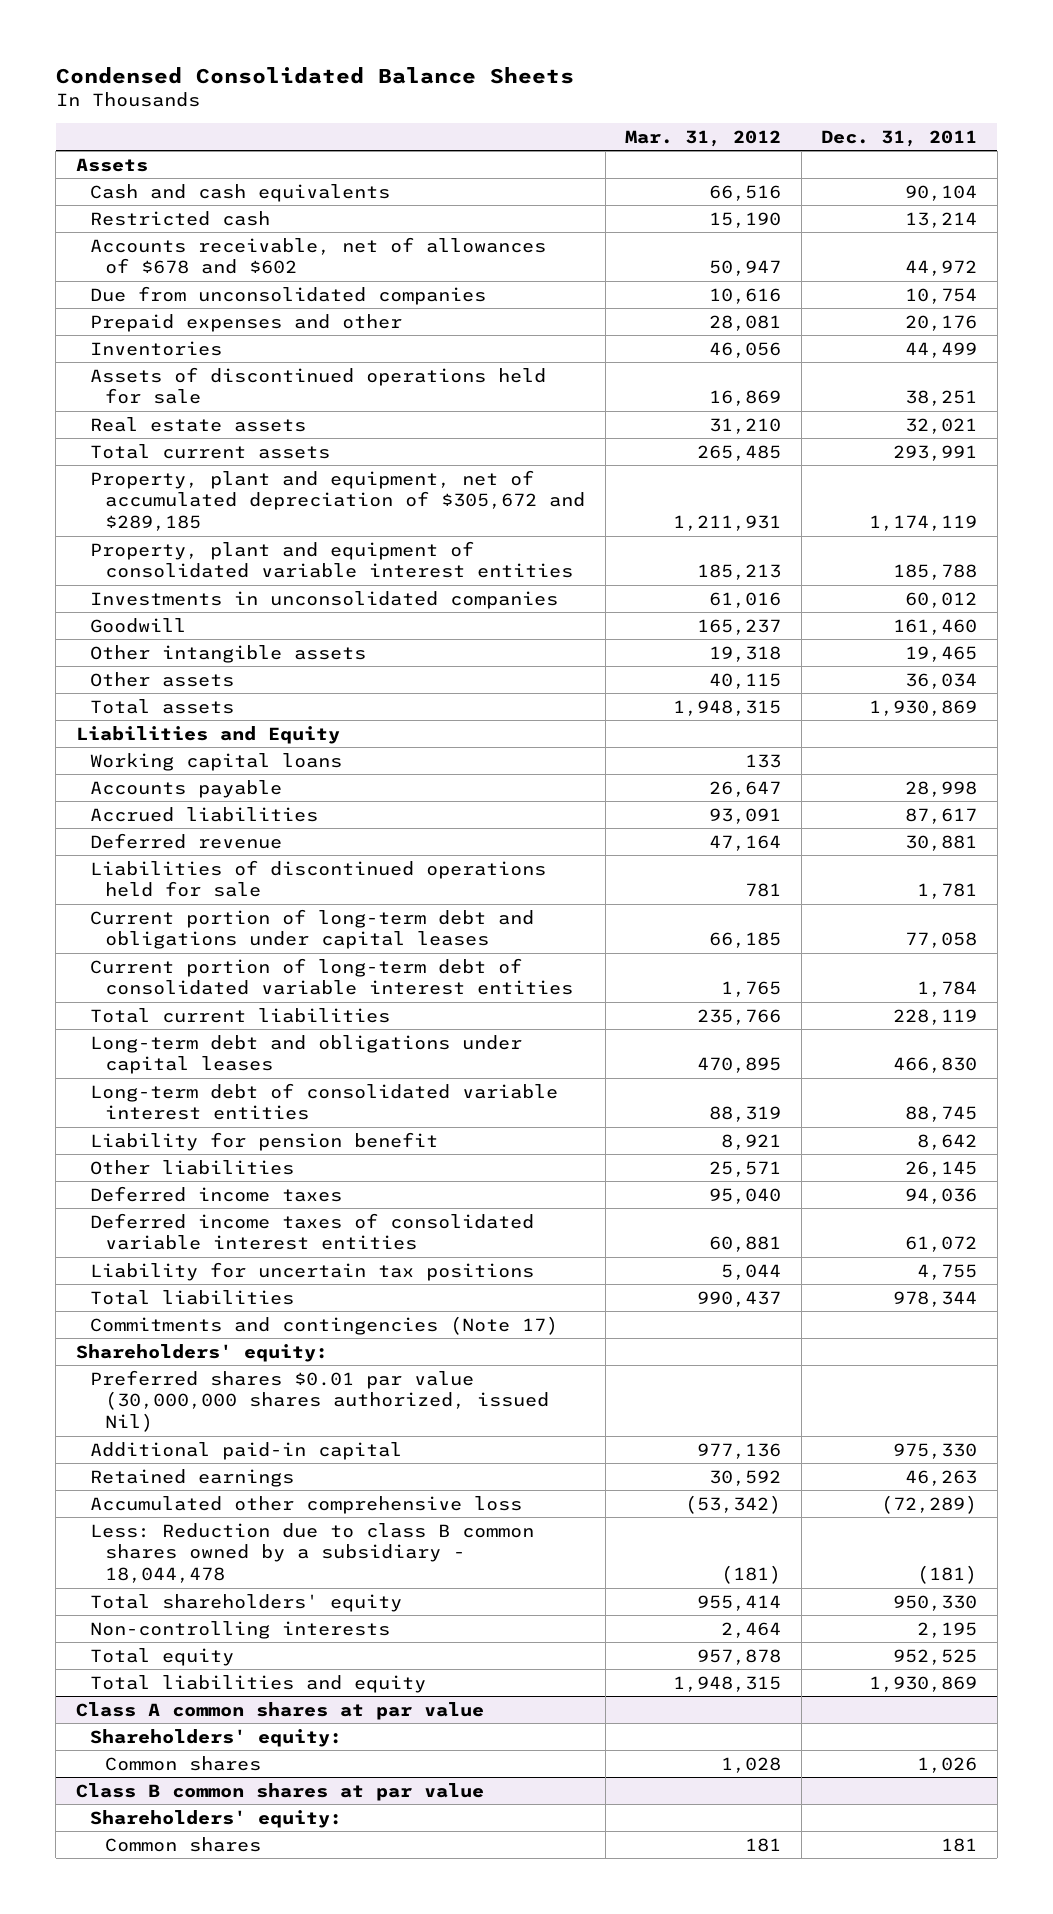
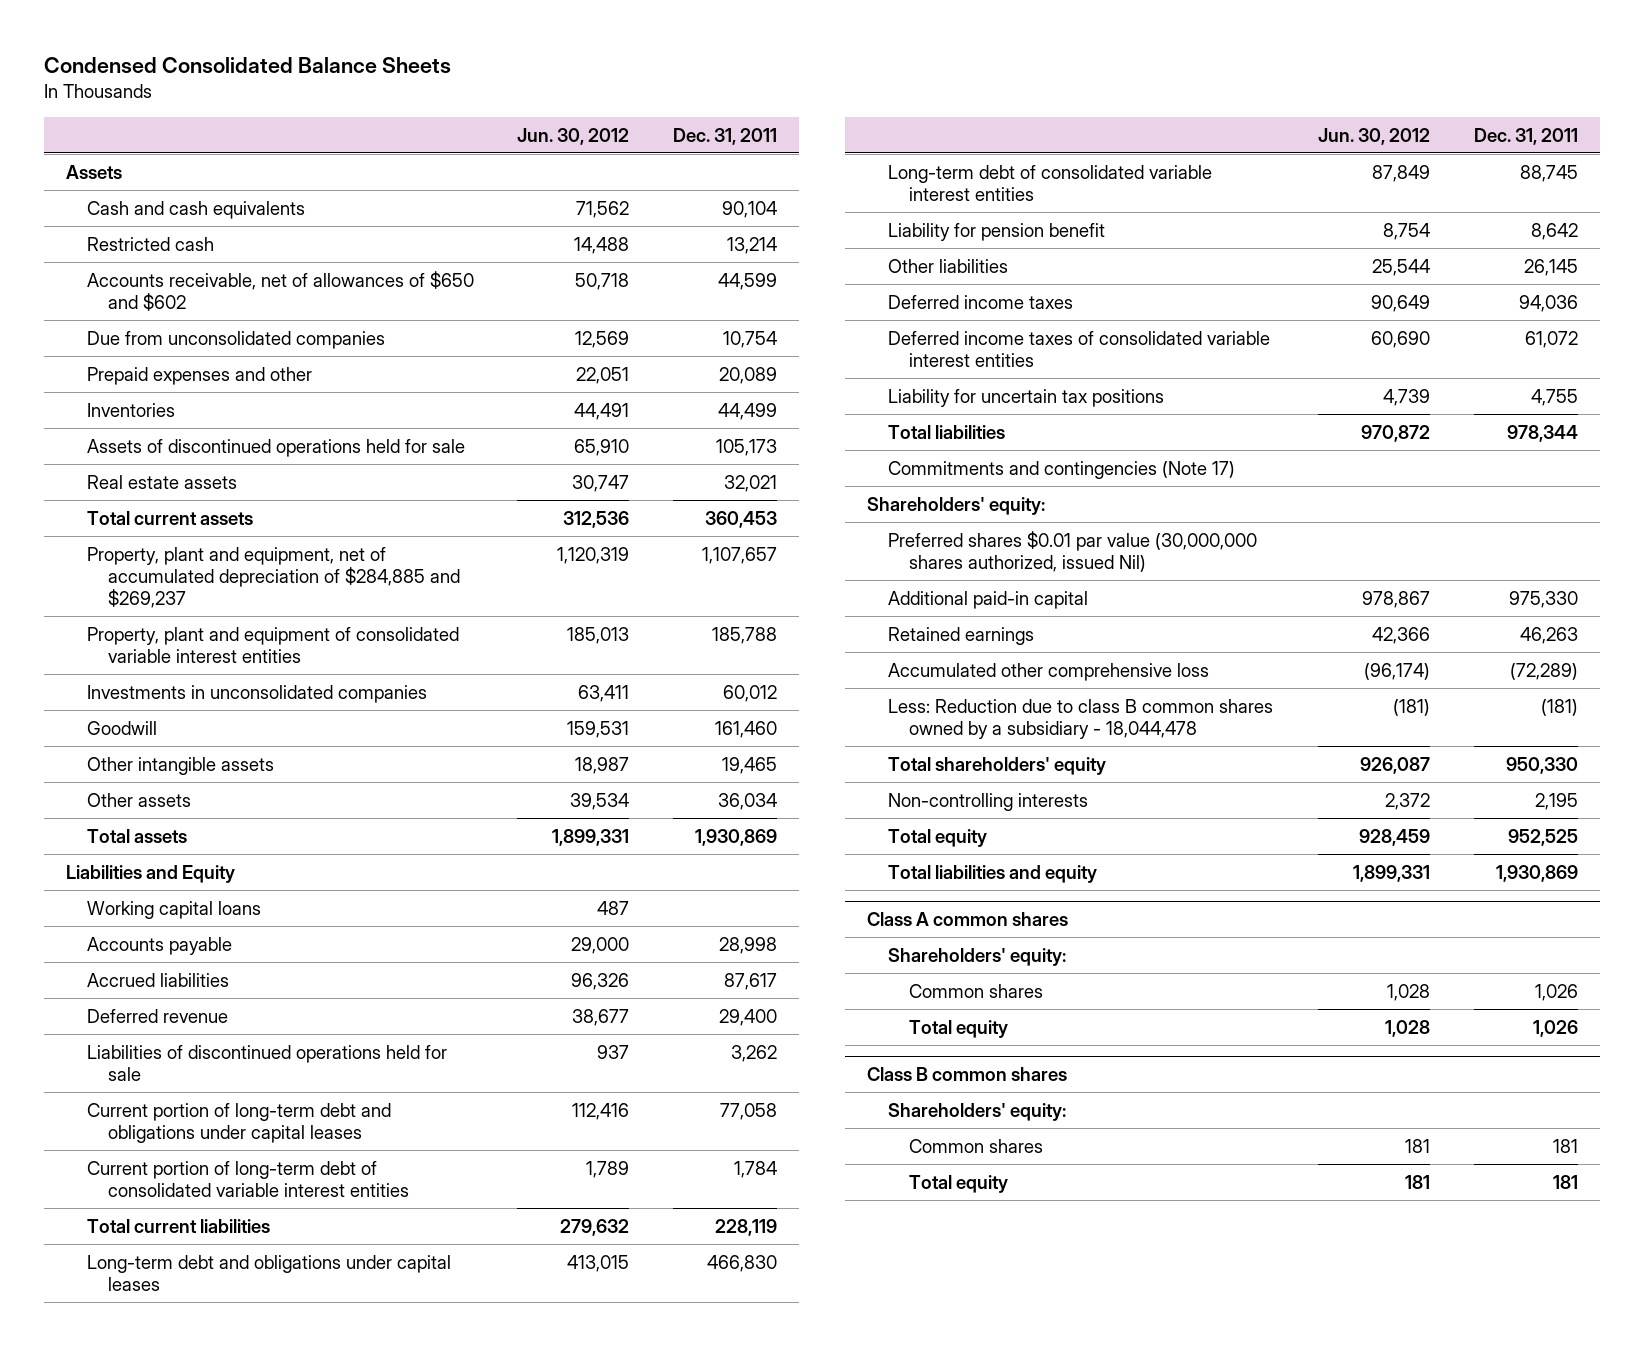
- | Mar. 31, 2012 | Dec. 31, 2011
+ | Jun. 30, 2012 | Dec. 31, 2011
- Accounts receivable, net of allowances of $678 and $602 | 50,947 | 44,972
+ Accounts receivable, net of allowances of $650 and $602 | 50,718 | 44,599
- Prepaid expenses and other | 28,081 | 20,176
+ Prepaid expenses and other | 22,051 | 20,089
- Assets of discontinued operations held for sale | 16,869 | 38,251
+ Assets of discontinued operations held for sale | 65,910 | 105,173
- Total current assets | 265,485 | 293,991
- Property, plant and equipment, net of accumulated depreciation of $305,672 and $289,185 | 1,211,931 | 1,174,119
+ Total current assets | 312,536 | 360,453
+ Property, plant and equipment, net of accumulated depreciation of $284,885 and $269,237 | 1,120,319 | 1,107,657
- Deferred revenue | 47,164 | 30,881
- Liabilities of discontinued operations held for sale | 781 | 1,781
+ Deferred revenue | 38,677 | 29,400
+ Liabilities of discontinued operations held for sale | 937 | 3,262
- Class A common shares at par value
+ Class A common shares
- Class B common shares at par value
+ Total equity | 1,028 | 1,026
+ Class B common shares
+ Total equity | 181 | 181

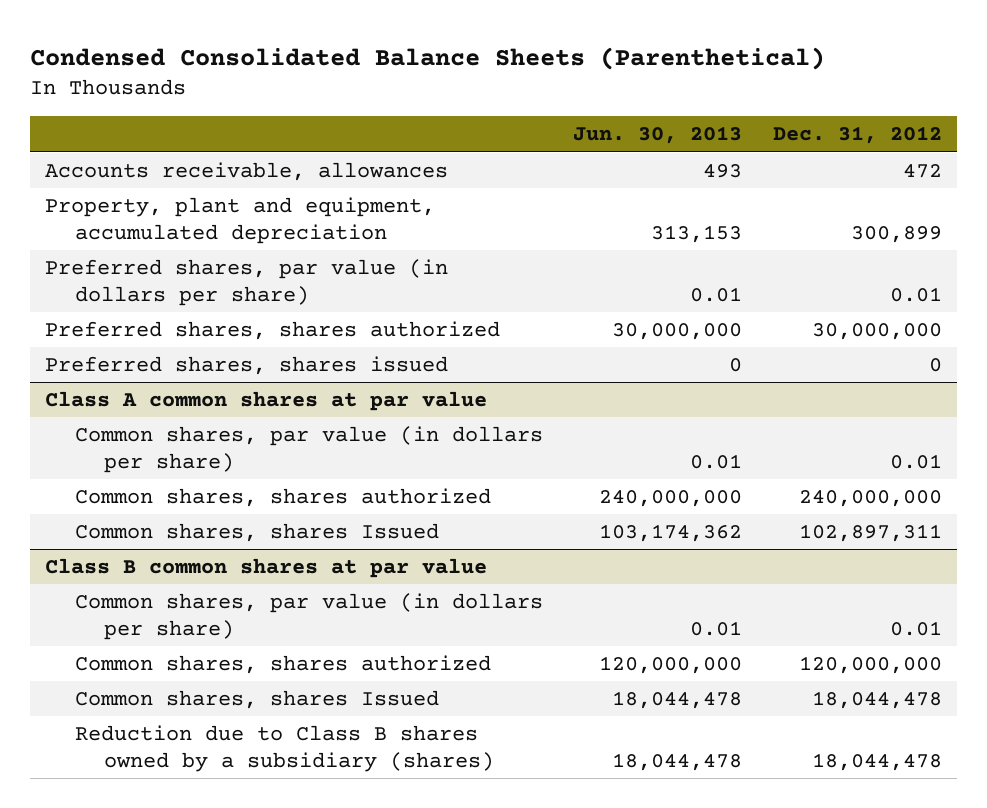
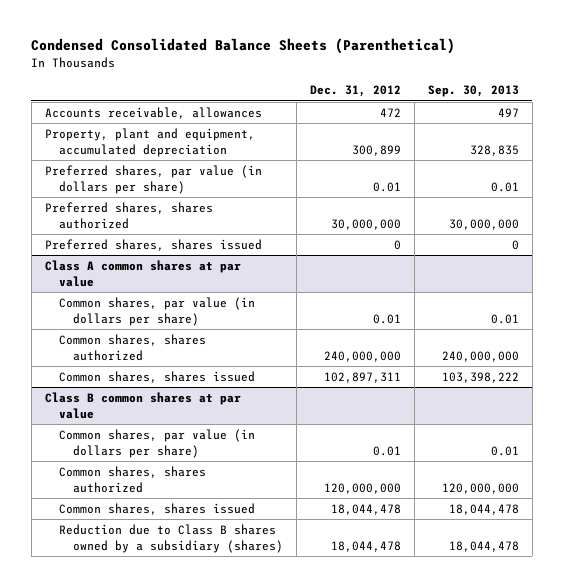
- | Jun. 30, 2013 | Dec. 31, 2012
+ | Dec. 31, 2012 | Sep. 30, 2013
@ Class A common shares at par value
- Common shares, shares Issued | 103,174,362 | 102,897,311
+ Common shares, shares issued | 102,897,311 | 103,398,222
@ Class B common shares at par value
- Common shares, shares Issued | 18,044,478 | 18,044,478
+ Common shares, shares issued | 18,044,478 | 18,044,478

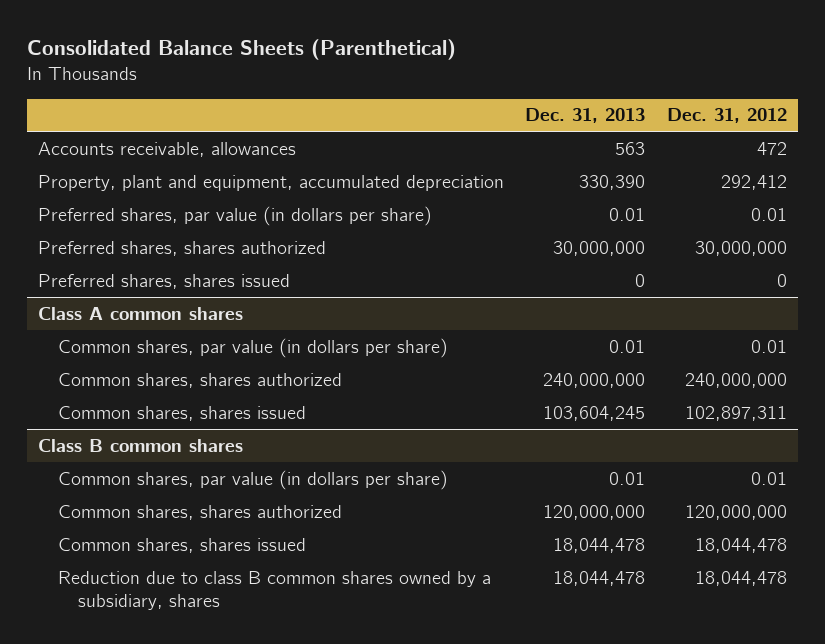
- Condensed Consolidated Balance Sheets (Parenthetical)
+ Consolidated Balance Sheets (Parenthetical)
- | Dec. 31, 2012 | Sep. 30, 2013
+ | Dec. 31, 2013 | Dec. 31, 2012
- Property, plant and equipment, accumulated depreciation | 300,899 | 328,835
+ Property, plant and equipment, accumulated depreciation | 330,390 | 292,412
- Class A common shares at par value
+ Class A common shares
- Class B common shares at par value
+ Class B common shares
- Reduction due to Class B shares owned by a subsidiary (shares) | 18,044,478 | 18,044,478
+ Reduction due to class B common shares owned by a subsidiary, shares | 18,044,478 | 18,044,478

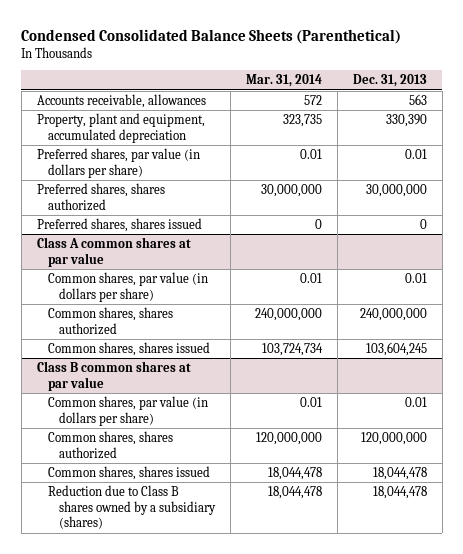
- Consolidated Balance Sheets (Parenthetical)
+ Condensed Consolidated Balance Sheets (Parenthetical)
- | Dec. 31, 2013 | Dec. 31, 2012
+ | Mar. 31, 2014 | Dec. 31, 2013
- Class A common shares
+ Class A common shares at par value
- Class B common shares
+ Class B common shares at par value
- Reduction due to class B common shares owned by a subsidiary, shares | 18,044,478 | 18,044,478
+ Reduction due to Class B shares owned by a subsidiary (shares) | 18,044,478 | 18,044,478

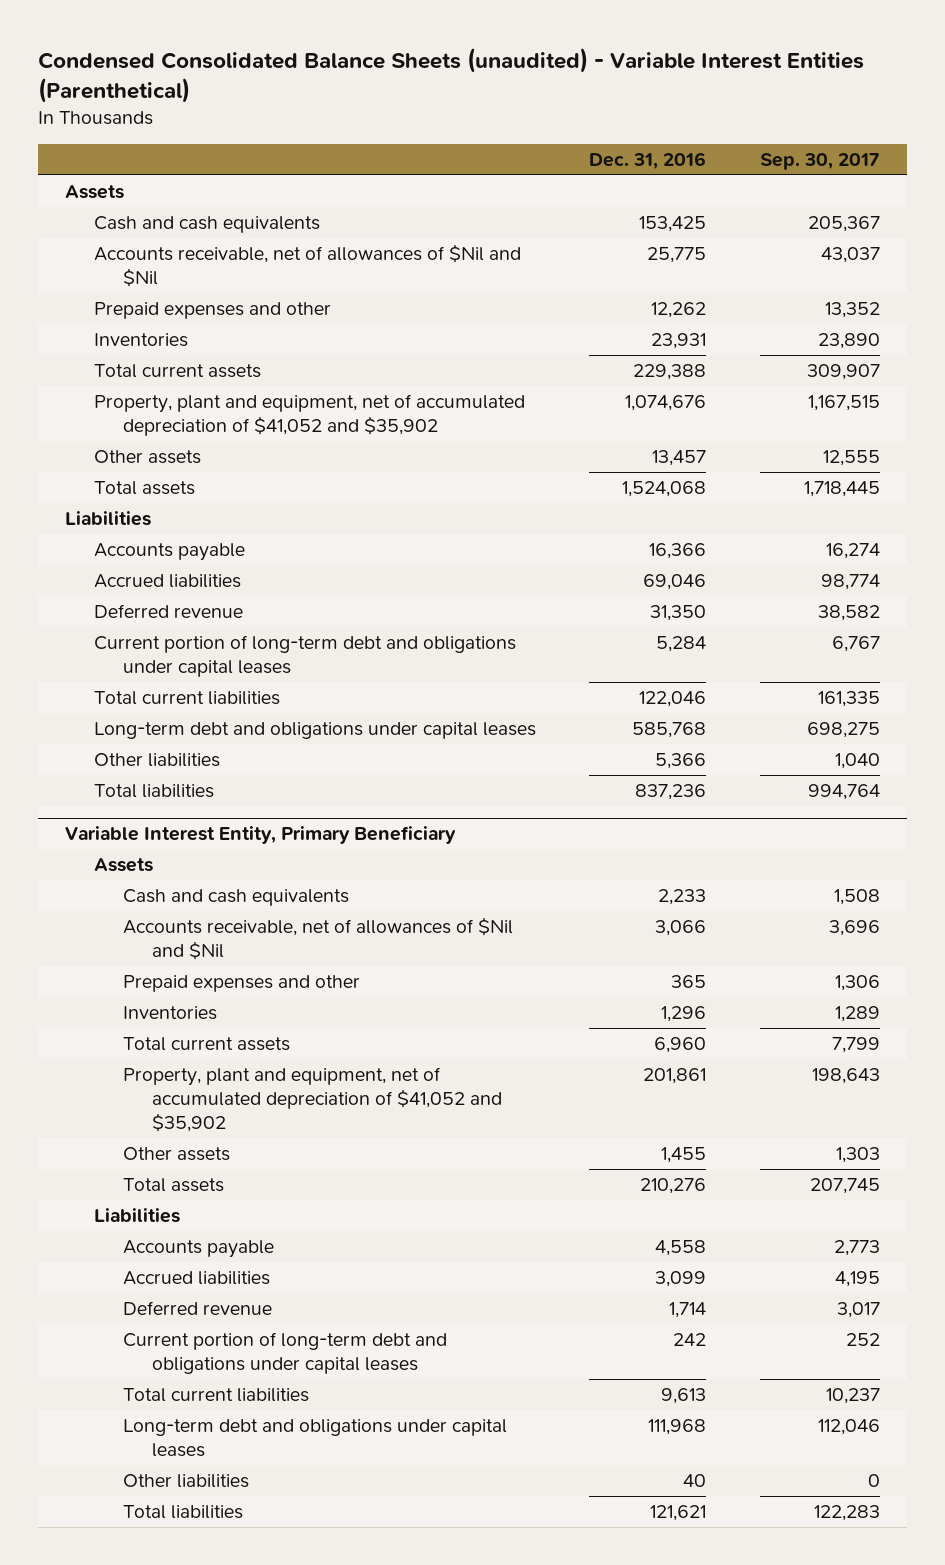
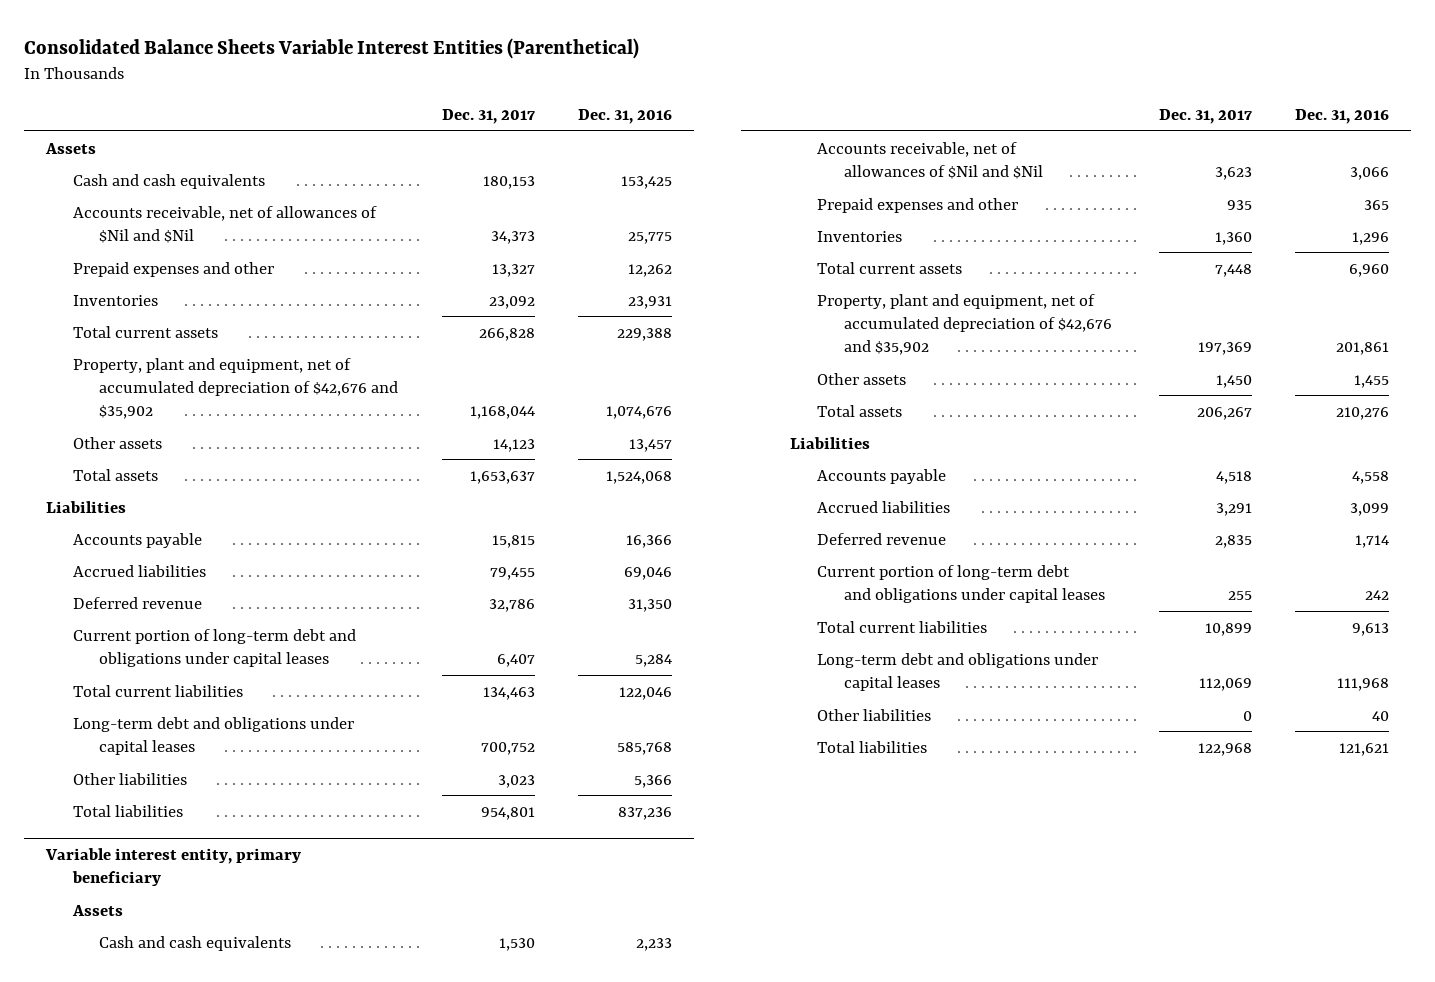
- Condensed Consolidated Balance Sheets (unaudited) - Variable Interest Entities (Parenthetical)
+ Consolidated Balance Sheets Variable Interest Entities (Parenthetical)
- | Dec. 31, 2016 | Sep. 30, 2017
+ | Dec. 31, 2017 | Dec. 31, 2016
- Property, plant and equipment, net of accumulated depreciation of $41,052 and $35,902 | 1,074,676 | 1,167,515
+ Property, plant and equipment, net of accumulated depreciation of $42,676 and $35,902 | 1,168,044 | 1,074,676
- Variable Interest Entity, Primary Beneficiary
+ Variable interest entity, primary beneficiary
- Property, plant and equipment, net of accumulated depreciation of $41,052 and $35,902 | 201,861 | 198,643
+ Property, plant and equipment, net of accumulated depreciation of $42,676 and $35,902 | 197,369 | 201,861

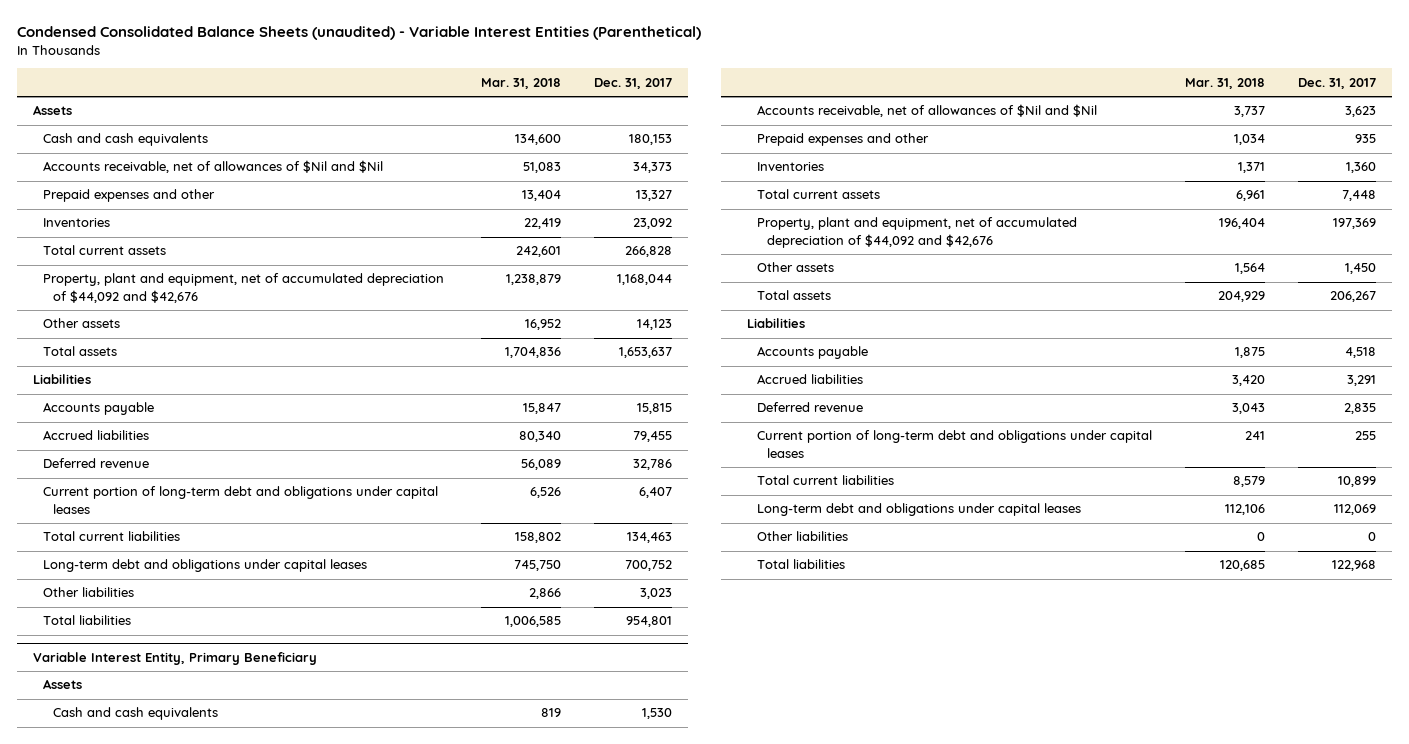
- Consolidated Balance Sheets Variable Interest Entities (Parenthetical)
+ Condensed Consolidated Balance Sheets (unaudited) - Variable Interest Entities (Parenthetical)
- | Dec. 31, 2017 | Dec. 31, 2016
+ | Mar. 31, 2018 | Dec. 31, 2017
- Property, plant and equipment, net of accumulated depreciation of $42,676 and $35,902 | 1,168,044 | 1,074,676
+ Property, plant and equipment, net of accumulated depreciation of $44,092 and $42,676 | 1,238,879 | 1,168,044
- Variable interest entity, primary beneficiary
+ Variable Interest Entity, Primary Beneficiary
- Property, plant and equipment, net of accumulated depreciation of $42,676 and $35,902 | 197,369 | 201,861
+ Property, plant and equipment, net of accumulated depreciation of $44,092 and $42,676 | 196,404 | 197,369

